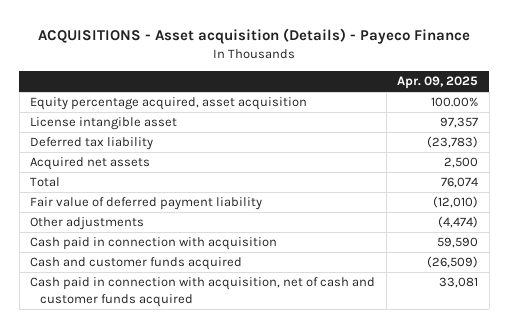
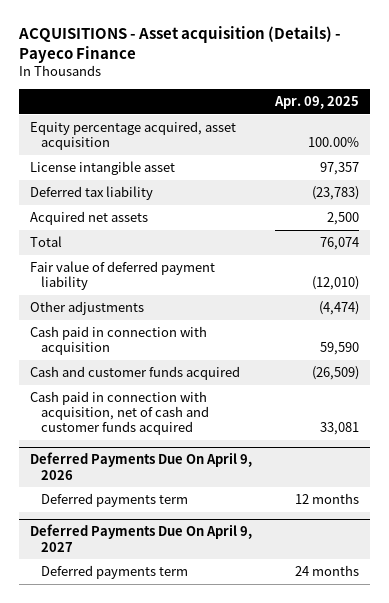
+ Deferred Payments Due On April 9, 2026
+ Deferred payments term | 12 months
+ Deferred Payments Due On April 9, 2027
+ Deferred payments term | 24 months

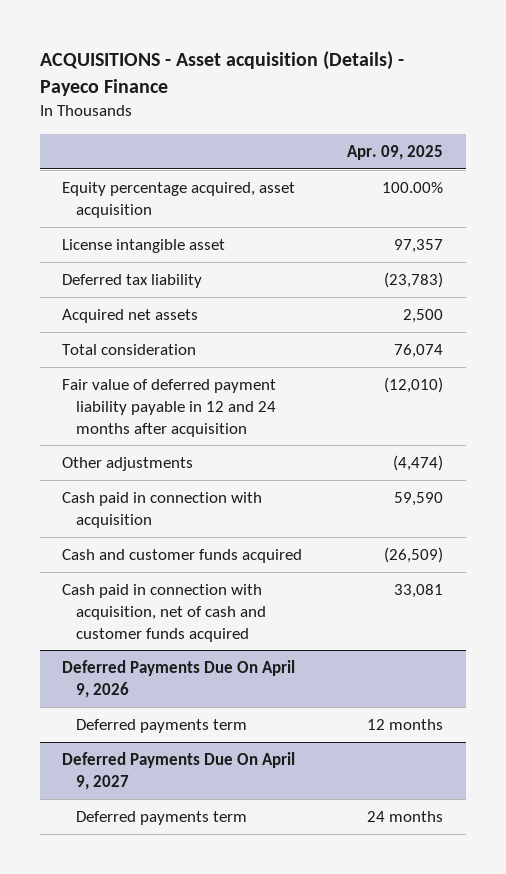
- Total | 76,074
- Fair value of deferred payment liability | (12,010)
+ Total consideration | 76,074
+ Fair value of deferred payment liability payable in 12 and 24 months after acquisition | (12,010)

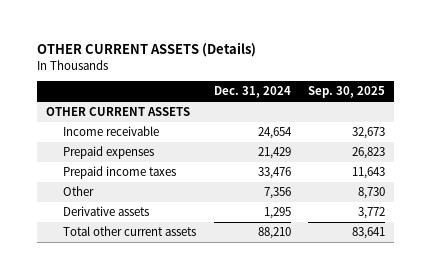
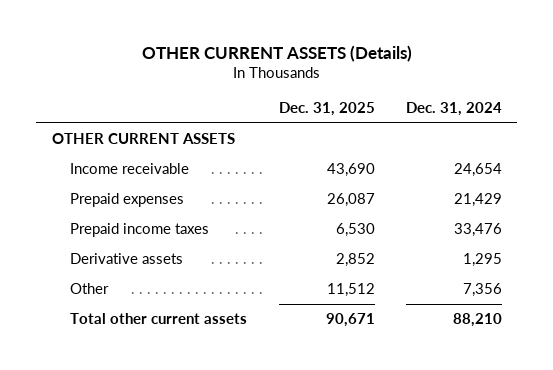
- | Dec. 31, 2024 | Sep. 30, 2025
+ | Dec. 31, 2025 | Dec. 31, 2024
moved down: Other | 11,512 | 7,356

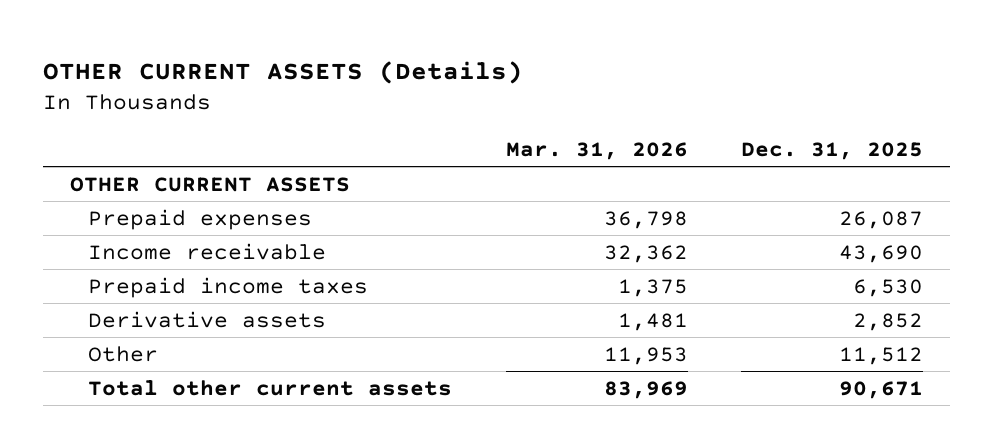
- | Dec. 31, 2025 | Dec. 31, 2024
+ | Mar. 31, 2026 | Dec. 31, 2025
moved down: Income receivable | 32,362 | 43,690

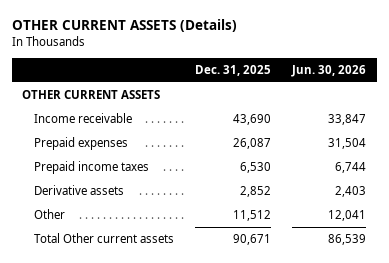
- | Mar. 31, 2026 | Dec. 31, 2025
+ | Dec. 31, 2025 | Jun. 30, 2026
moved down: Prepaid expenses | 26,087 | 31,504
- Total other current assets | 83,969 | 90,671
+ Total Other current assets | 90,671 | 86,539

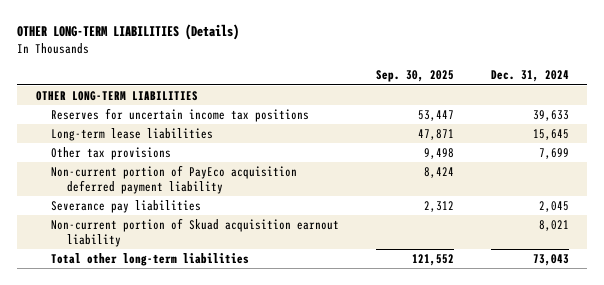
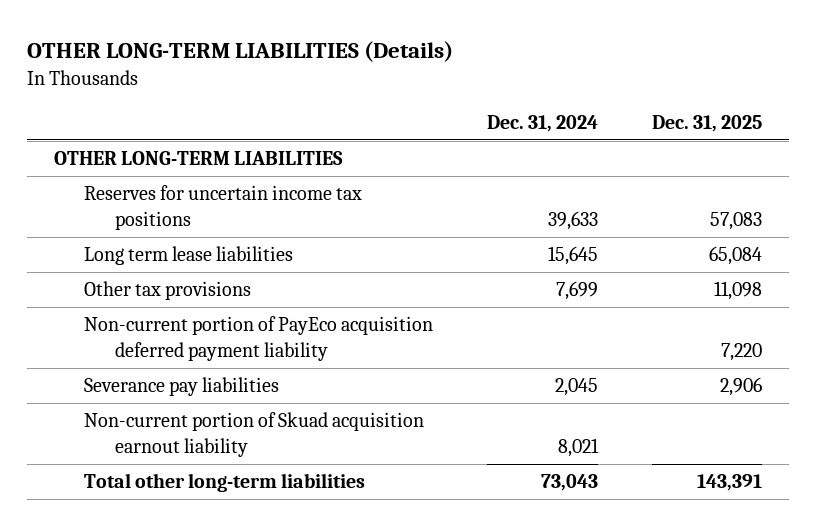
- | Sep. 30, 2025 | Dec. 31, 2024
+ | Dec. 31, 2024 | Dec. 31, 2025
- Long-term lease liabilities | 47,871 | 15,645
+ Long term lease liabilities | 15,645 | 65,084

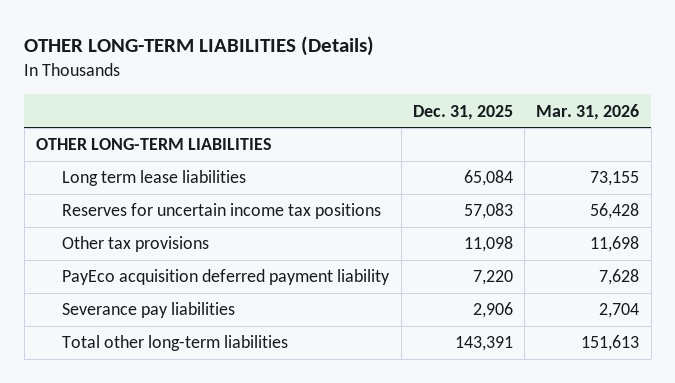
- | Dec. 31, 2024 | Dec. 31, 2025
+ | Dec. 31, 2025 | Mar. 31, 2026
moved down: Reserves for uncertain income tax positions | 57,083 | 56,428
- Non-current portion of PayEco acquisition deferred payment liability | | 7,220
+ PayEco acquisition deferred payment liability | 7,220 | 7,628
- Non-current portion of Skuad acquisition earnout liability | 8,021 |

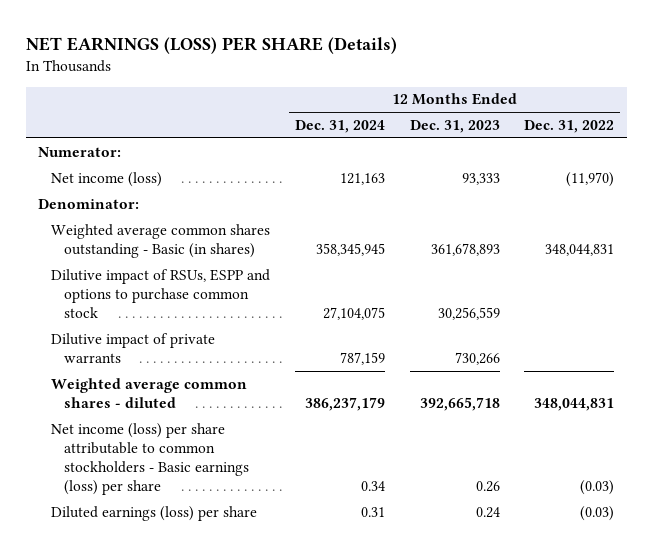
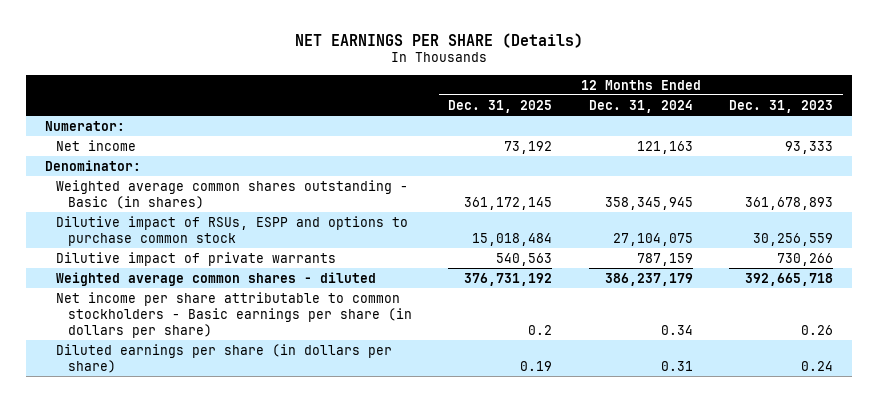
- NET EARNINGS (LOSS) PER SHARE (Details)
+ NET EARNINGS PER SHARE (Details)
- | 12 Months Ended Dec. 31, 2024 | 12 Months Ended Dec. 31, 2023 | 12 Months Ended Dec. 31, 2022
+ | 12 Months Ended Dec. 31, 2025 | 12 Months Ended Dec. 31, 2024 | 12 Months Ended Dec. 31, 2023
- Net income (loss) | 121,163 | 93,333 | (11,970)
+ Net income | 73,192 | 121,163 | 93,333
- Net income (loss) per share attributable to common stockholders - Basic earnings (loss) per share | 0.34 | 0.26 | (0.03)
- Diluted earnings (loss) per share | 0.31 | 0.24 | (0.03)
+ Net income per share attributable to common stockholders - Basic earnings per share (in dollars per share) | 0.2 | 0.34 | 0.26
+ Diluted earnings per share (in dollars per share) | 0.19 | 0.31 | 0.24

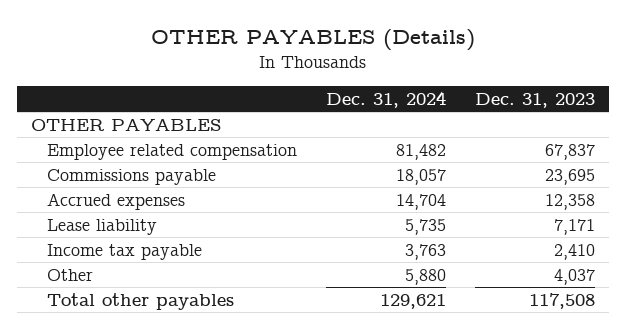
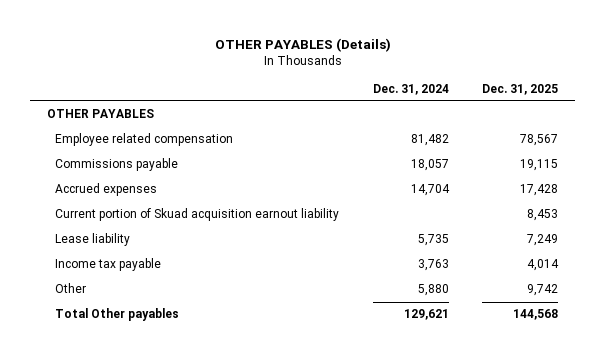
- | Dec. 31, 2024 | Dec. 31, 2023
+ | Dec. 31, 2024 | Dec. 31, 2025
+ Current portion of Skuad acquisition earnout liability | | 8,453
- Total other payables | 129,621 | 117,508
+ Total Other payables | 129,621 | 144,568

